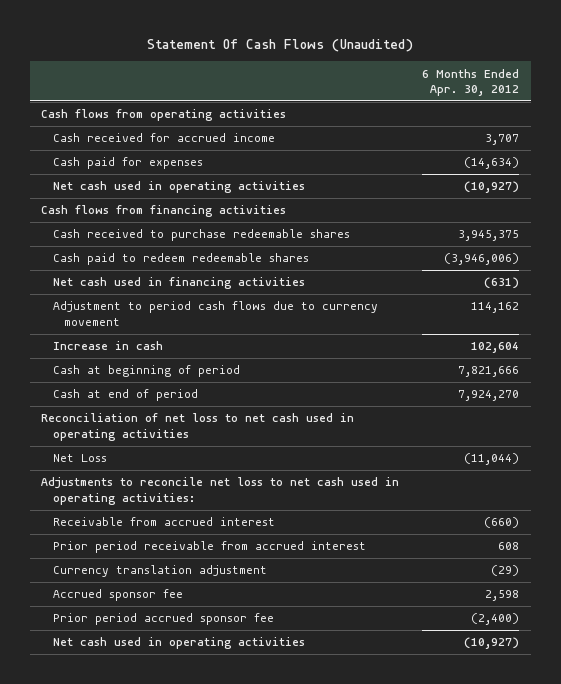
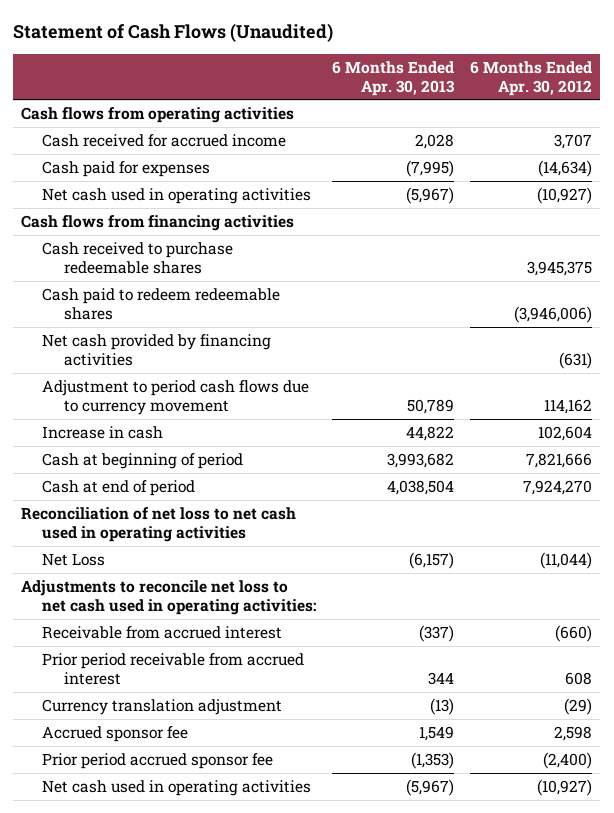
- Statement Of Cash Flows (Unaudited)
+ Statement of Cash Flows (Unaudited)
- | 6 Months Ended Apr. 30, 2012
+ | 6 Months Ended Apr. 30, 2013 | 6 Months Ended Apr. 30, 2012
- Net cash used in financing activities | (631)
+ Net cash provided by financing activities | | (631)

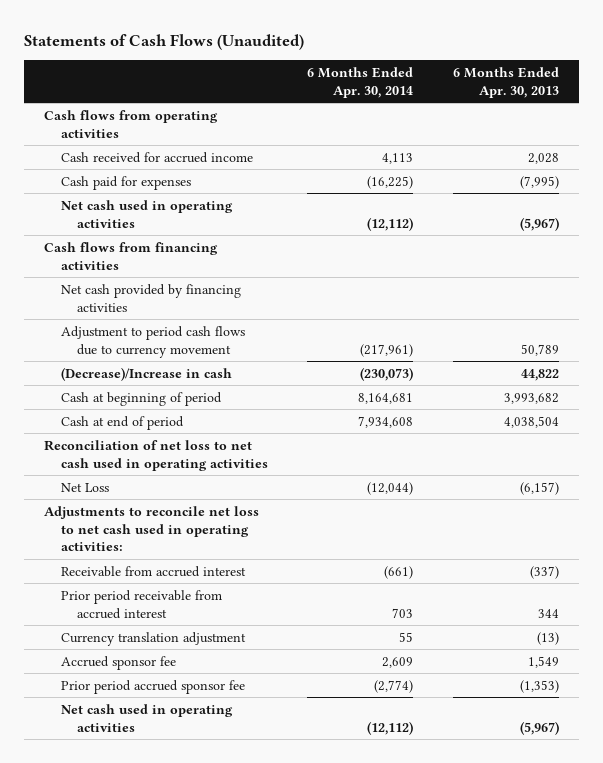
- Statement of Cash Flows (Unaudited)
+ Statements of Cash Flows (Unaudited)
- | 6 Months Ended Apr. 30, 2013 | 6 Months Ended Apr. 30, 2012
+ | 6 Months Ended Apr. 30, 2014 | 6 Months Ended Apr. 30, 2013
- Cash received to purchase redeemable shares | | 3,945,375
- Cash paid to redeem redeemable shares | | (3,946,006)
- Increase in cash | 44,822 | 102,604
+ (Decrease)/Increase in cash | (230,073) | 44,822

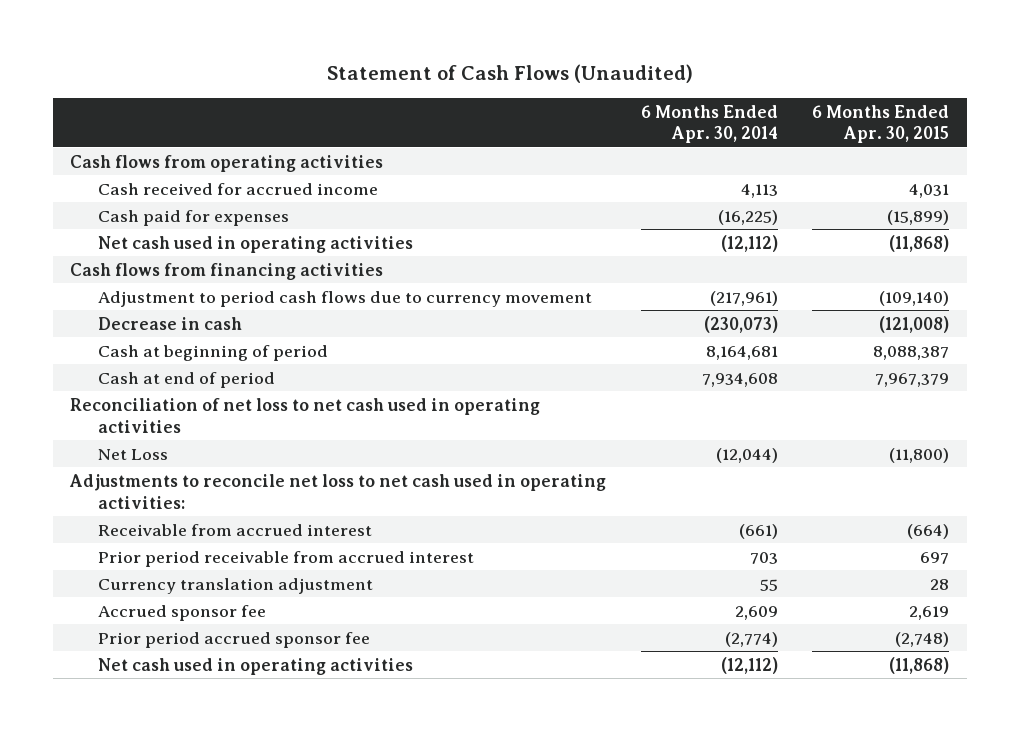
- Statements of Cash Flows (Unaudited)
+ Statement of Cash Flows (Unaudited)
- | 6 Months Ended Apr. 30, 2014 | 6 Months Ended Apr. 30, 2013
+ | 6 Months Ended Apr. 30, 2014 | 6 Months Ended Apr. 30, 2015
- Net cash provided by financing activities
- (Decrease)/Increase in cash | (230,073) | 44,822
+ Decrease in cash | (230,073) | (121,008)

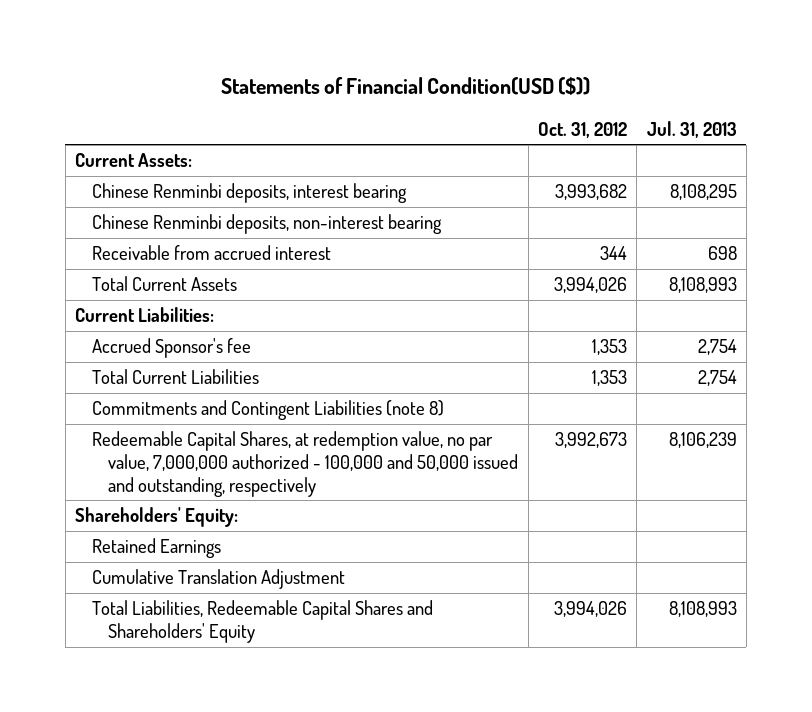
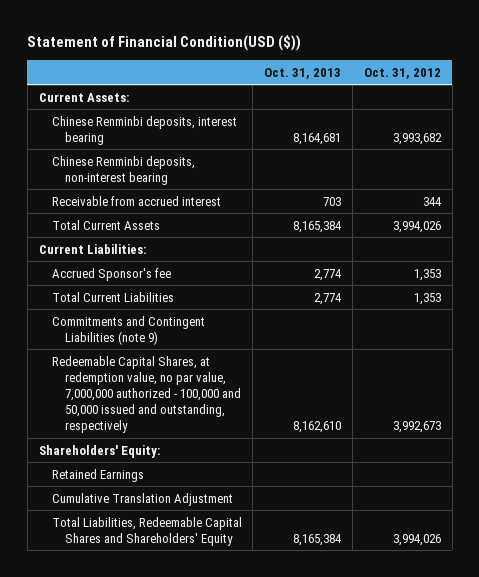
- Statements of Financial Condition(USD ($))
+ Statement of Financial Condition(USD ($))
- | Oct. 31, 2012 | Jul. 31, 2013
+ | Oct. 31, 2013 | Oct. 31, 2012
- Commitments and Contingent Liabilities (note 8)
+ Commitments and Contingent Liabilities (note 9)

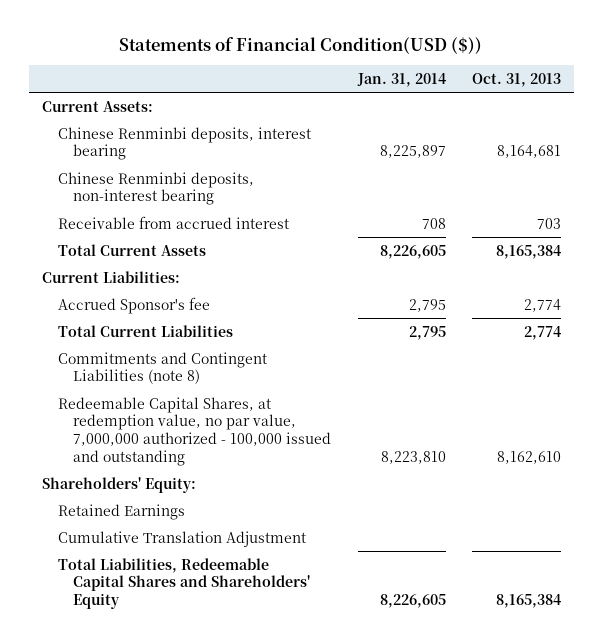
- Statement of Financial Condition(USD ($))
+ Statements of Financial Condition(USD ($))
- | Oct. 31, 2013 | Oct. 31, 2012
+ | Jan. 31, 2014 | Oct. 31, 2013
- Commitments and Contingent Liabilities (note 9)
- Redeemable Capital Shares, at redemption value, no par value, 7,000,000 authorized - 100,000 and 50,000 issued and outstanding, respectively | 8,162,610 | 3,992,673
+ Commitments and Contingent Liabilities (note 8)
+ Redeemable Capital Shares, at redemption value, no par value, 7,000,000 authorized - 100,000 issued and outstanding | 8,223,810 | 8,162,610

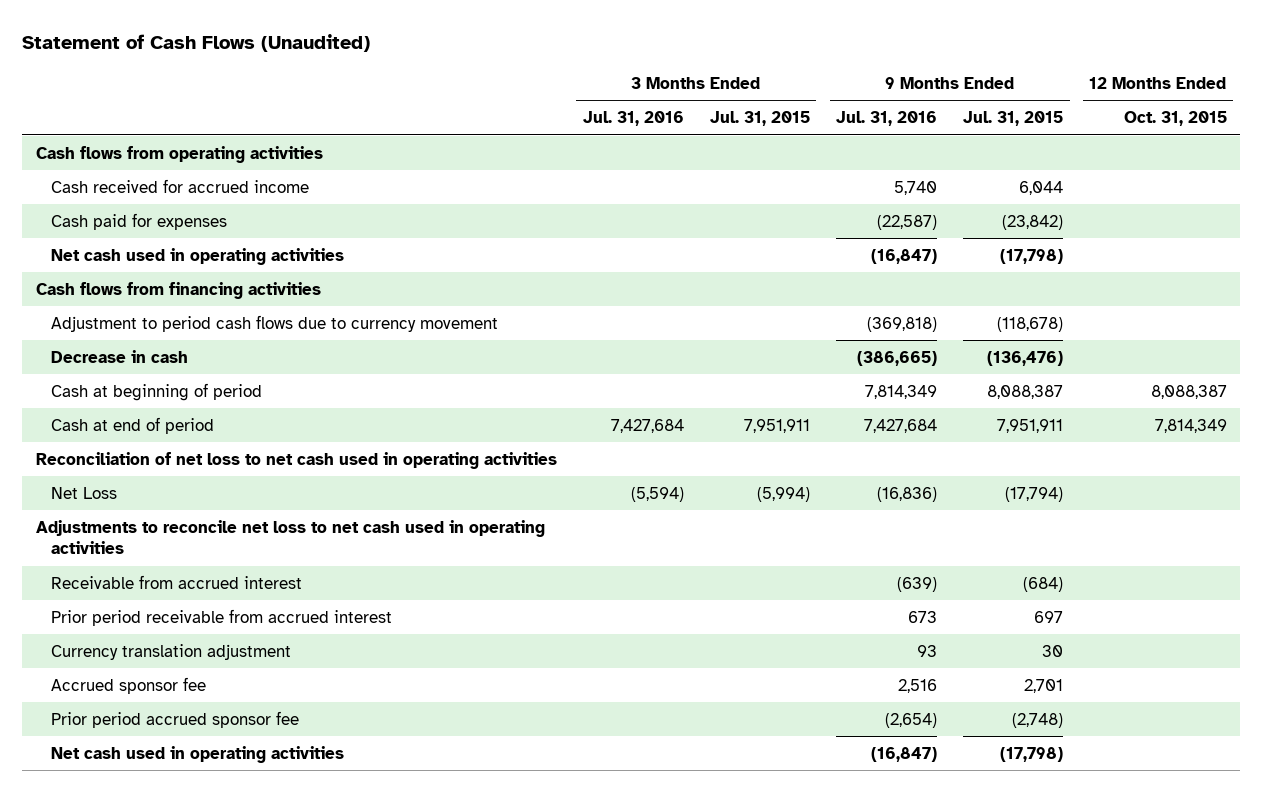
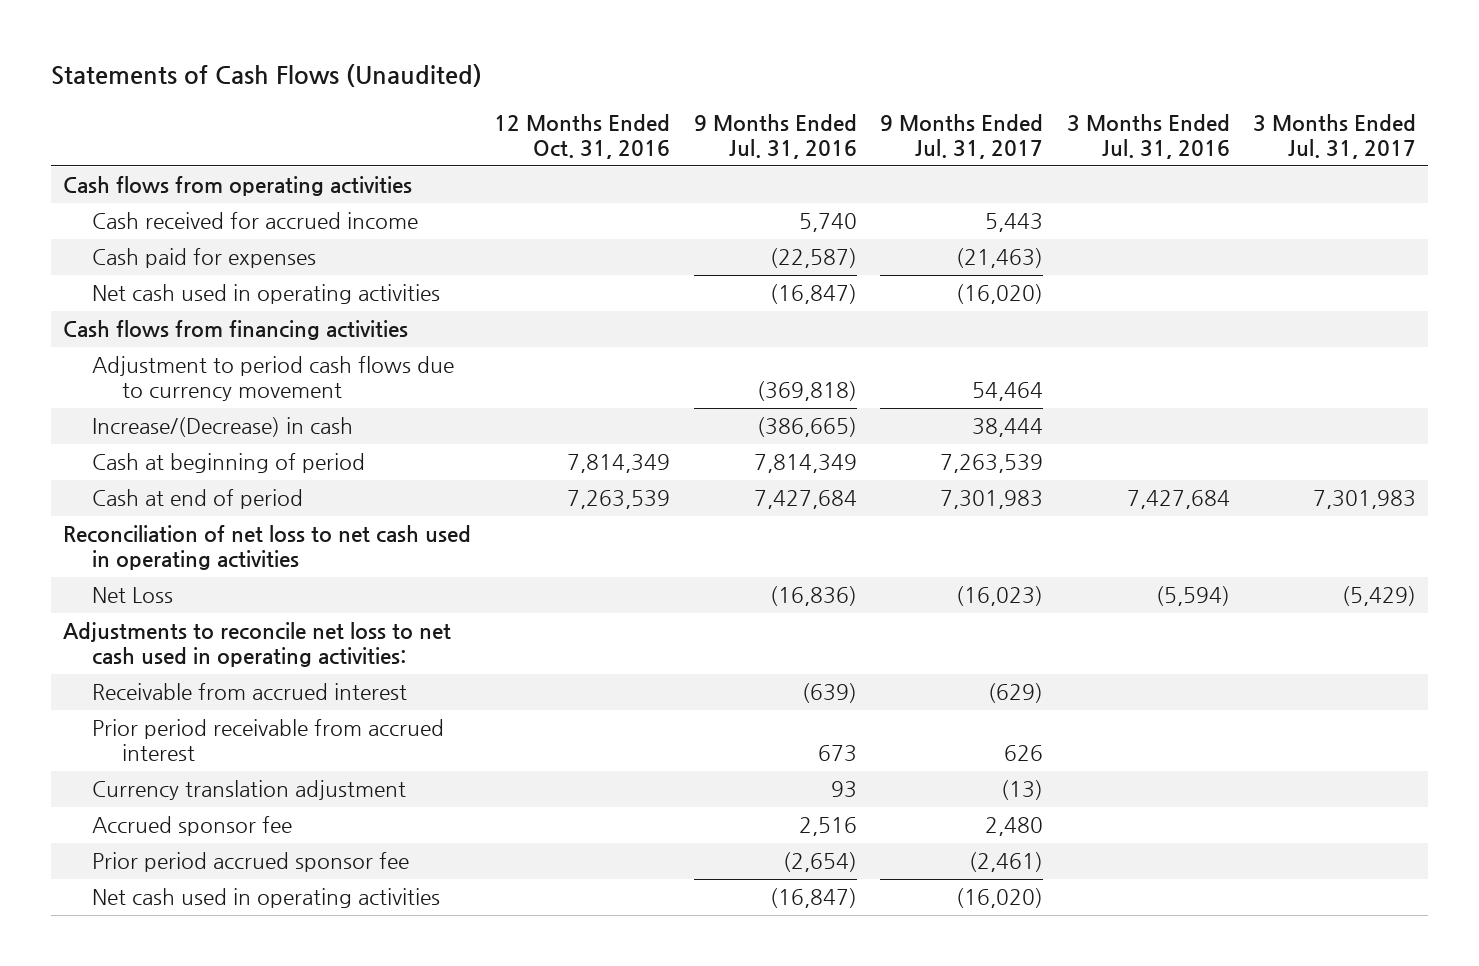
- Statement of Cash Flows (Unaudited)
+ Statements of Cash Flows (Unaudited)
- | 3 Months Ended Jul. 31, 2016 | 3 Months Ended Jul. 31, 2015 | 9 Months Ended Jul. 31, 2016 | 9 Months Ended Jul. 31, 2015 | 12 Months Ended Oct. 31, 2015
+ | 12 Months Ended Oct. 31, 2016 | 9 Months Ended Jul. 31, 2016 | 9 Months Ended Jul. 31, 2017 | 3 Months Ended Jul. 31, 2016 | 3 Months Ended Jul. 31, 2017
- Decrease in cash | | | (386,665) | (136,476) |
+ Increase/(Decrease) in cash | | (386,665) | 38,444 | |
- Adjustments to reconcile net loss to net cash used in operating activities
+ Adjustments to reconcile net loss to net cash used in operating activities:

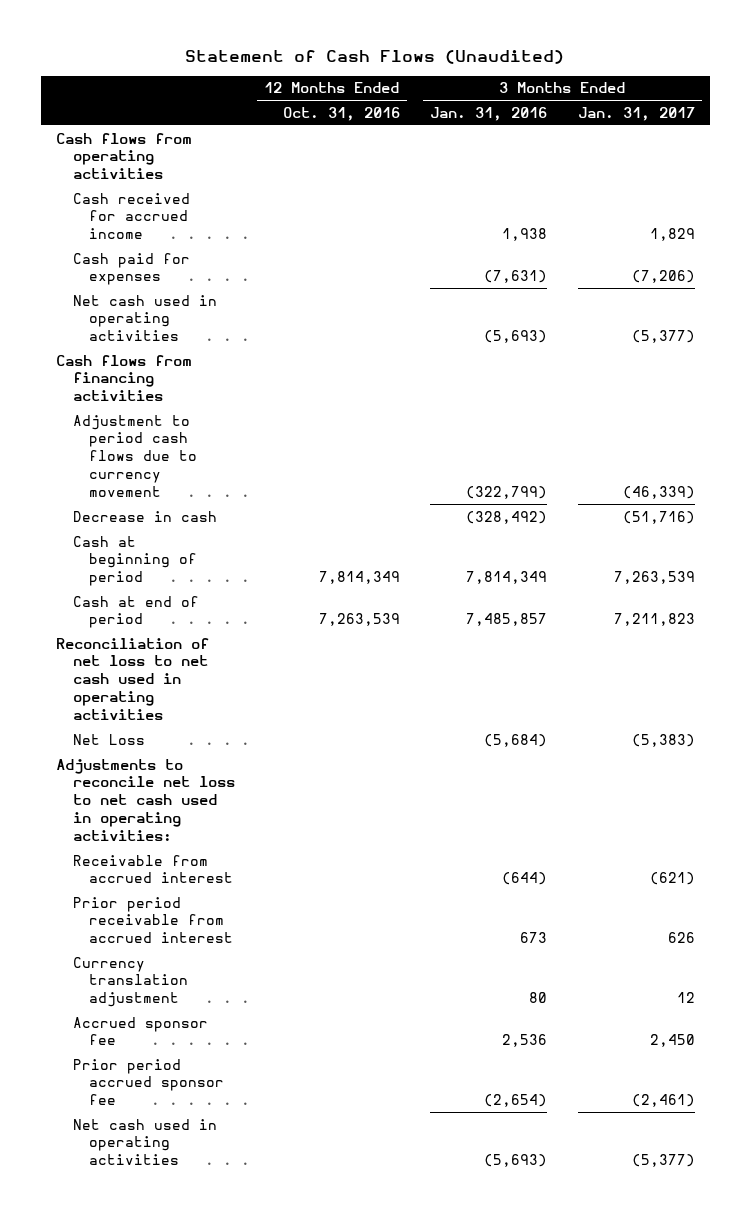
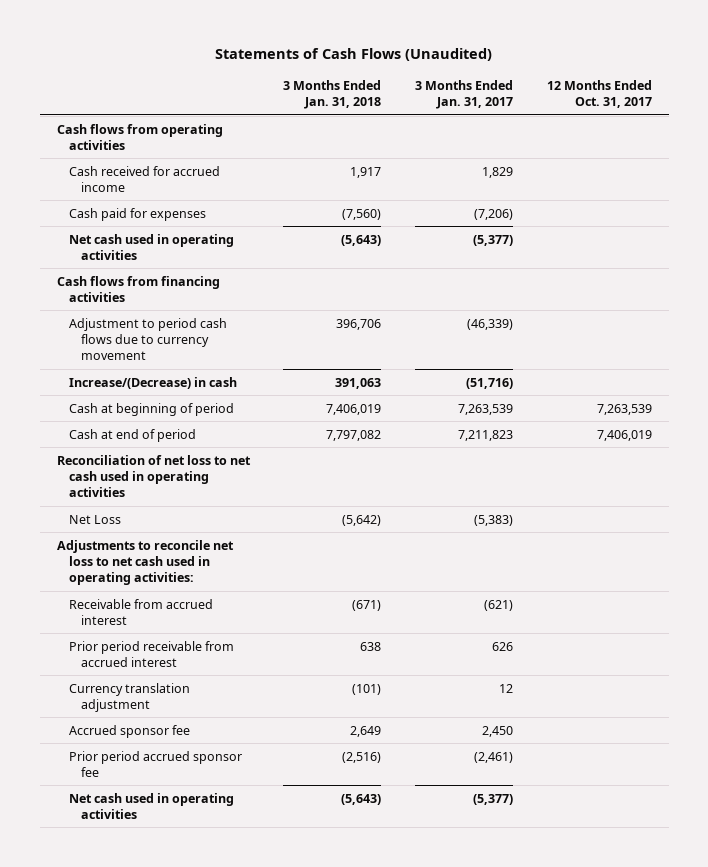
- Statement of Cash Flows (Unaudited)
+ Statements of Cash Flows (Unaudited)
- | 12 Months Ended Oct. 31, 2016 | 3 Months Ended Jan. 31, 2016 | 3 Months Ended Jan. 31, 2017
+ | 3 Months Ended Jan. 31, 2018 | 3 Months Ended Jan. 31, 2017 | 12 Months Ended Oct. 31, 2017
- Decrease in cash | | (328,492) | (51,716)
+ Increase/(Decrease) in cash | 391,063 | (51,716) |

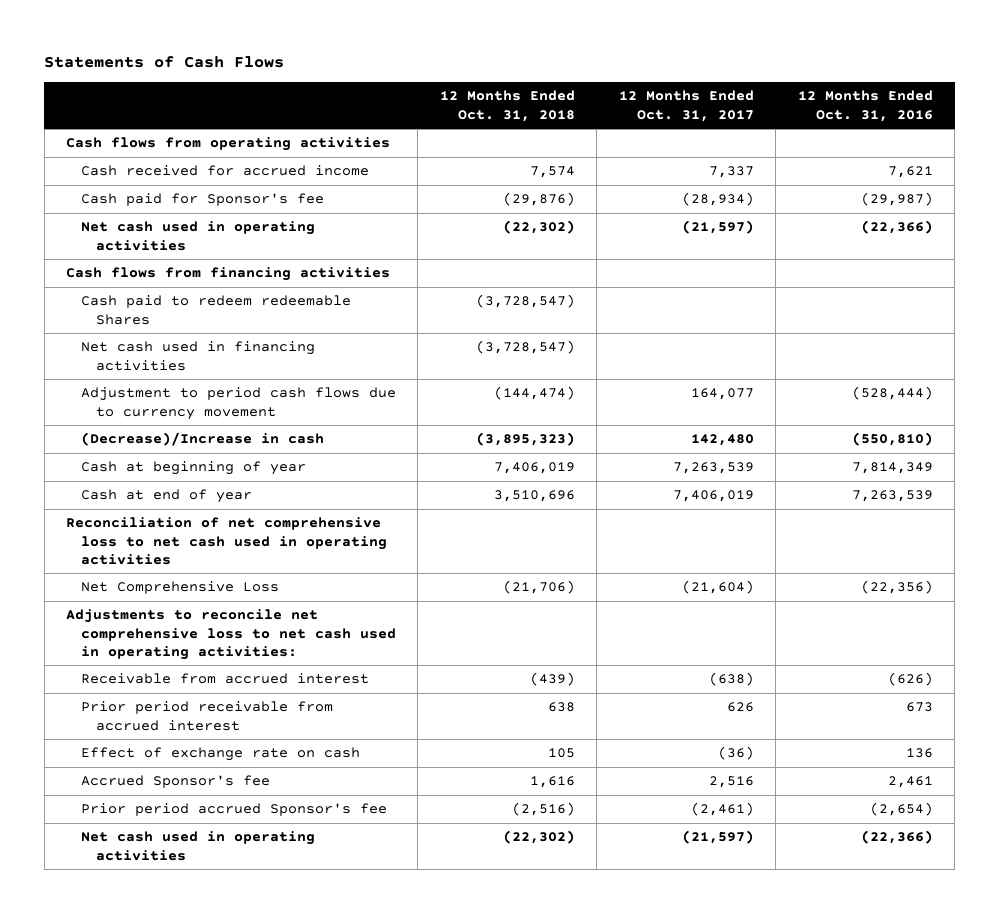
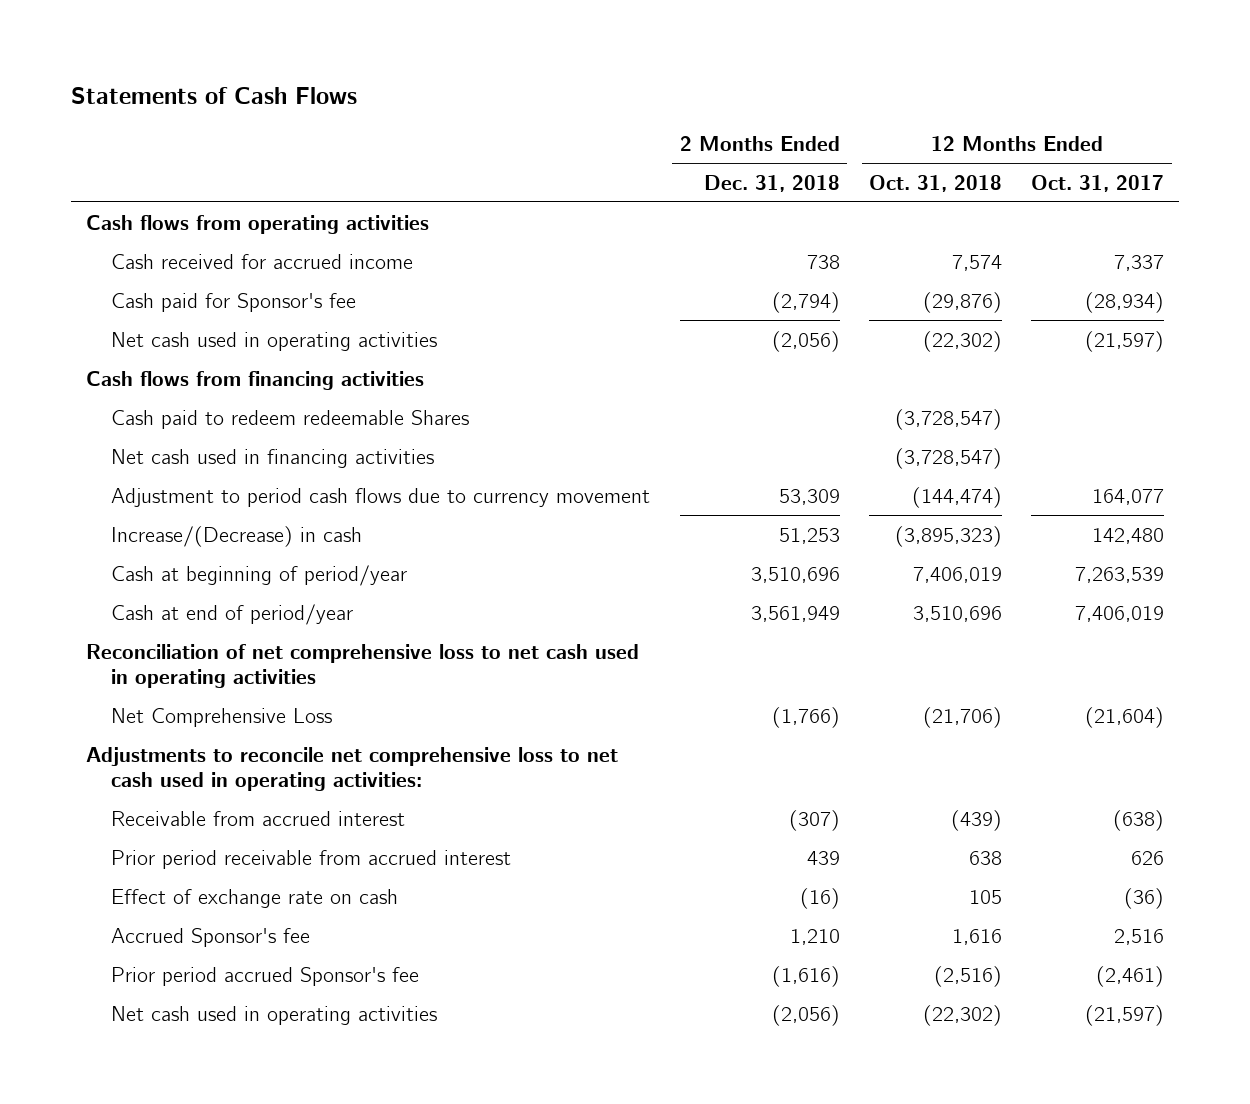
- | 12 Months Ended Oct. 31, 2018 | 12 Months Ended Oct. 31, 2017 | 12 Months Ended Oct. 31, 2016
+ | 2 Months Ended Dec. 31, 2018 | 12 Months Ended Oct. 31, 2018 | 12 Months Ended Oct. 31, 2017
- (Decrease)/Increase in cash | (3,895,323) | 142,480 | (550,810)
- Cash at beginning of year | 7,406,019 | 7,263,539 | 7,814,349
- Cash at end of year | 3,510,696 | 7,406,019 | 7,263,539
+ Increase/(Decrease) in cash | 51,253 | (3,895,323) | 142,480
+ Cash at beginning of period/year | 3,510,696 | 7,406,019 | 7,263,539
+ Cash at end of period/year | 3,561,949 | 3,510,696 | 7,406,019

